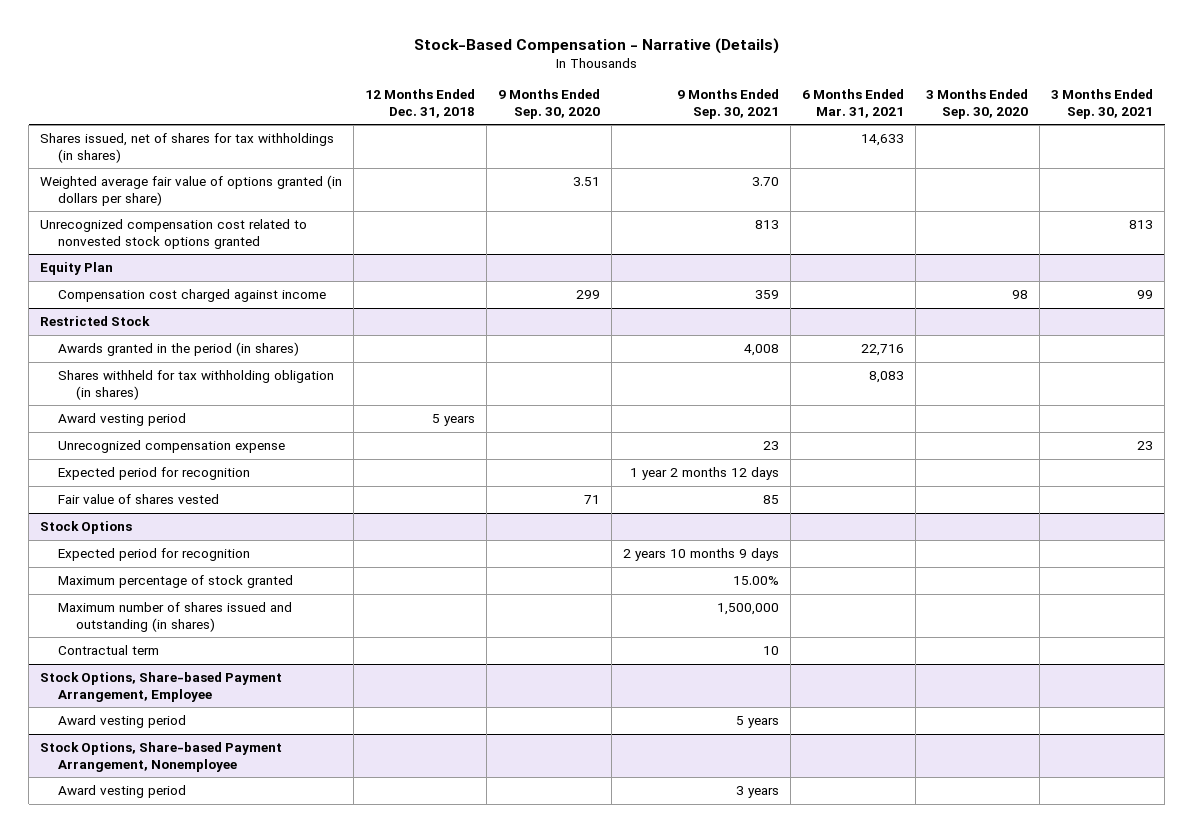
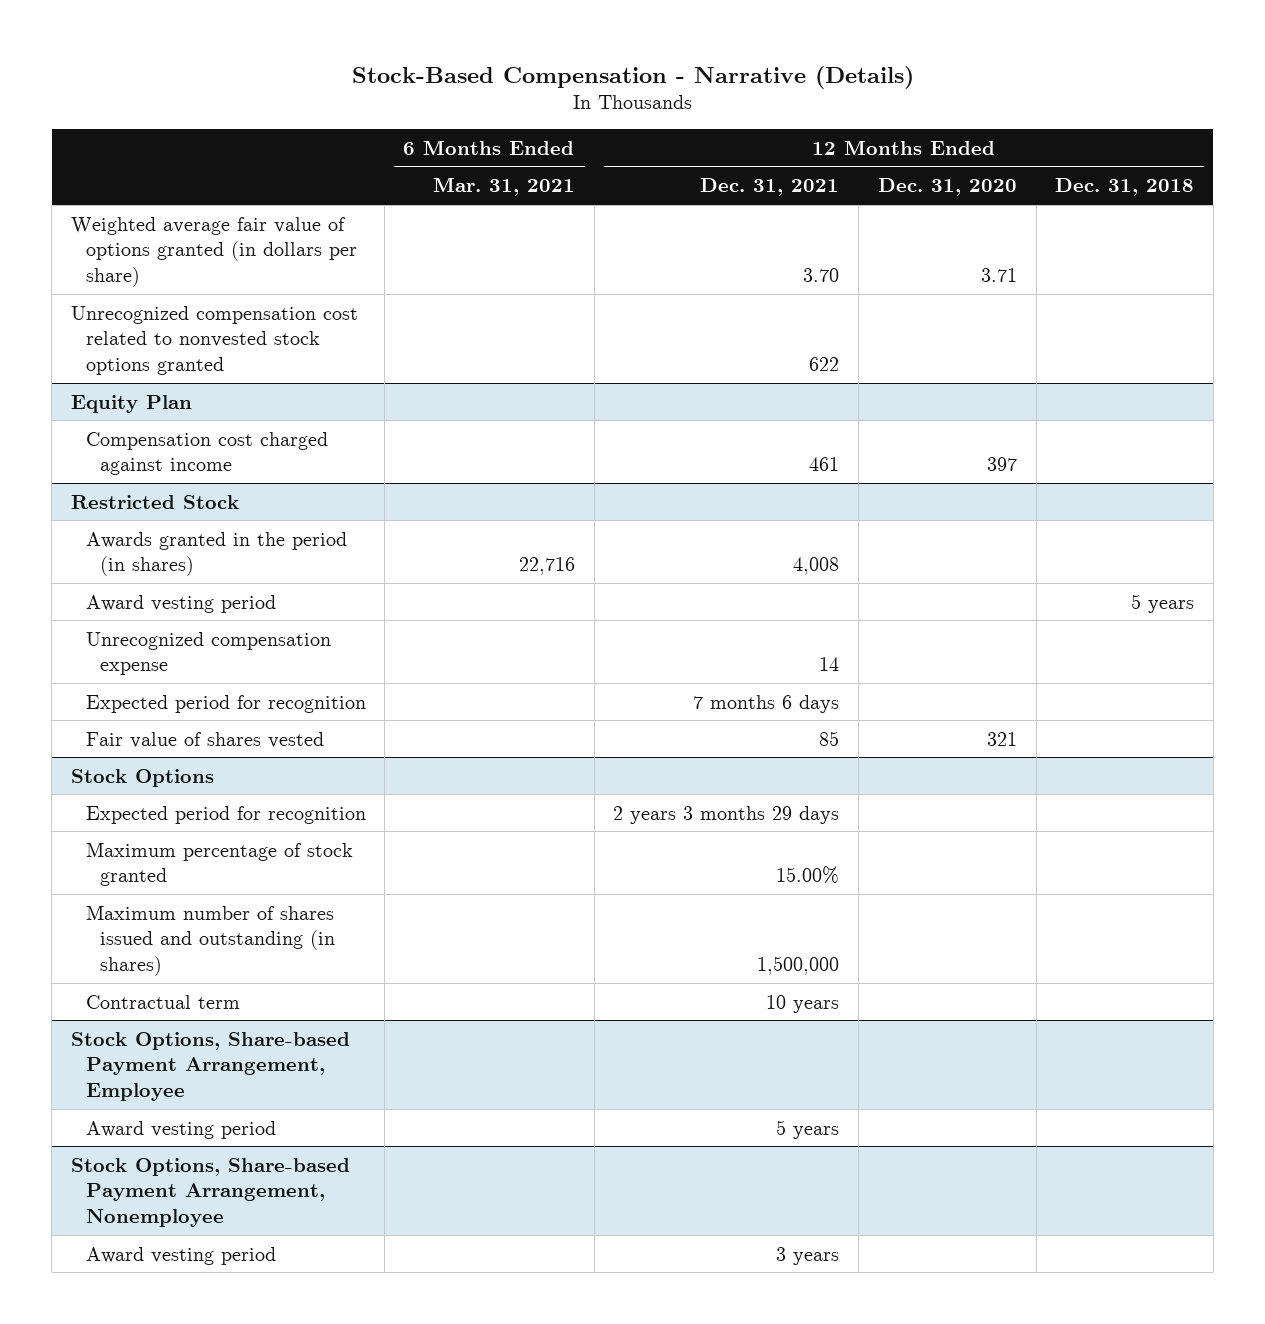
- | 12 Months Ended Dec. 31, 2018 | 9 Months Ended Sep. 30, 2020 | 9 Months Ended Sep. 30, 2021 | 6 Months Ended Mar. 31, 2021 | 3 Months Ended Sep. 30, 2020 | 3 Months Ended Sep. 30, 2021
+ | 6 Months Ended Mar. 31, 2021 | 12 Months Ended Dec. 31, 2021 | 12 Months Ended Dec. 31, 2020 | 12 Months Ended Dec. 31, 2018
- Shares issued, net of shares for tax withholdings (in shares) | | | | 14,633 | |
@ Restricted Stock
- Shares withheld for tax withholding obligation (in shares) | | | | 8,083 | |

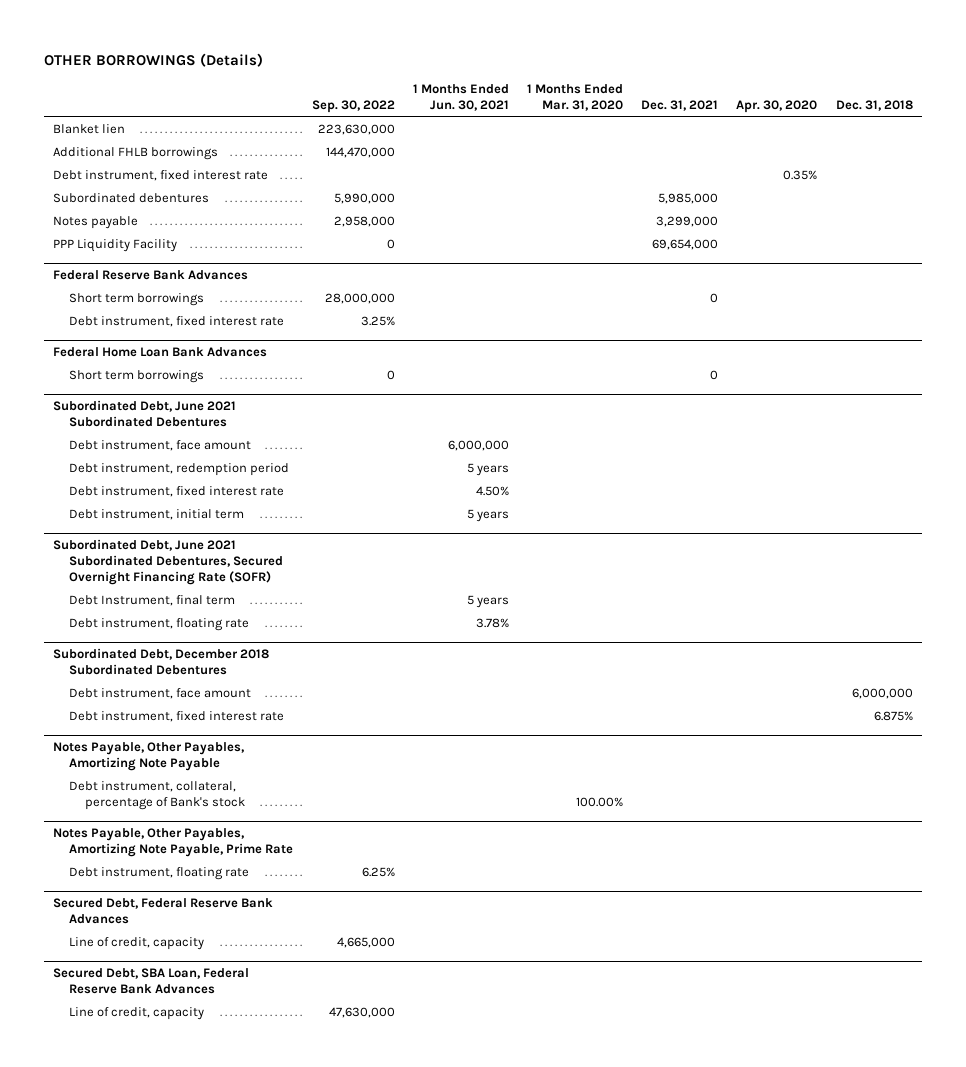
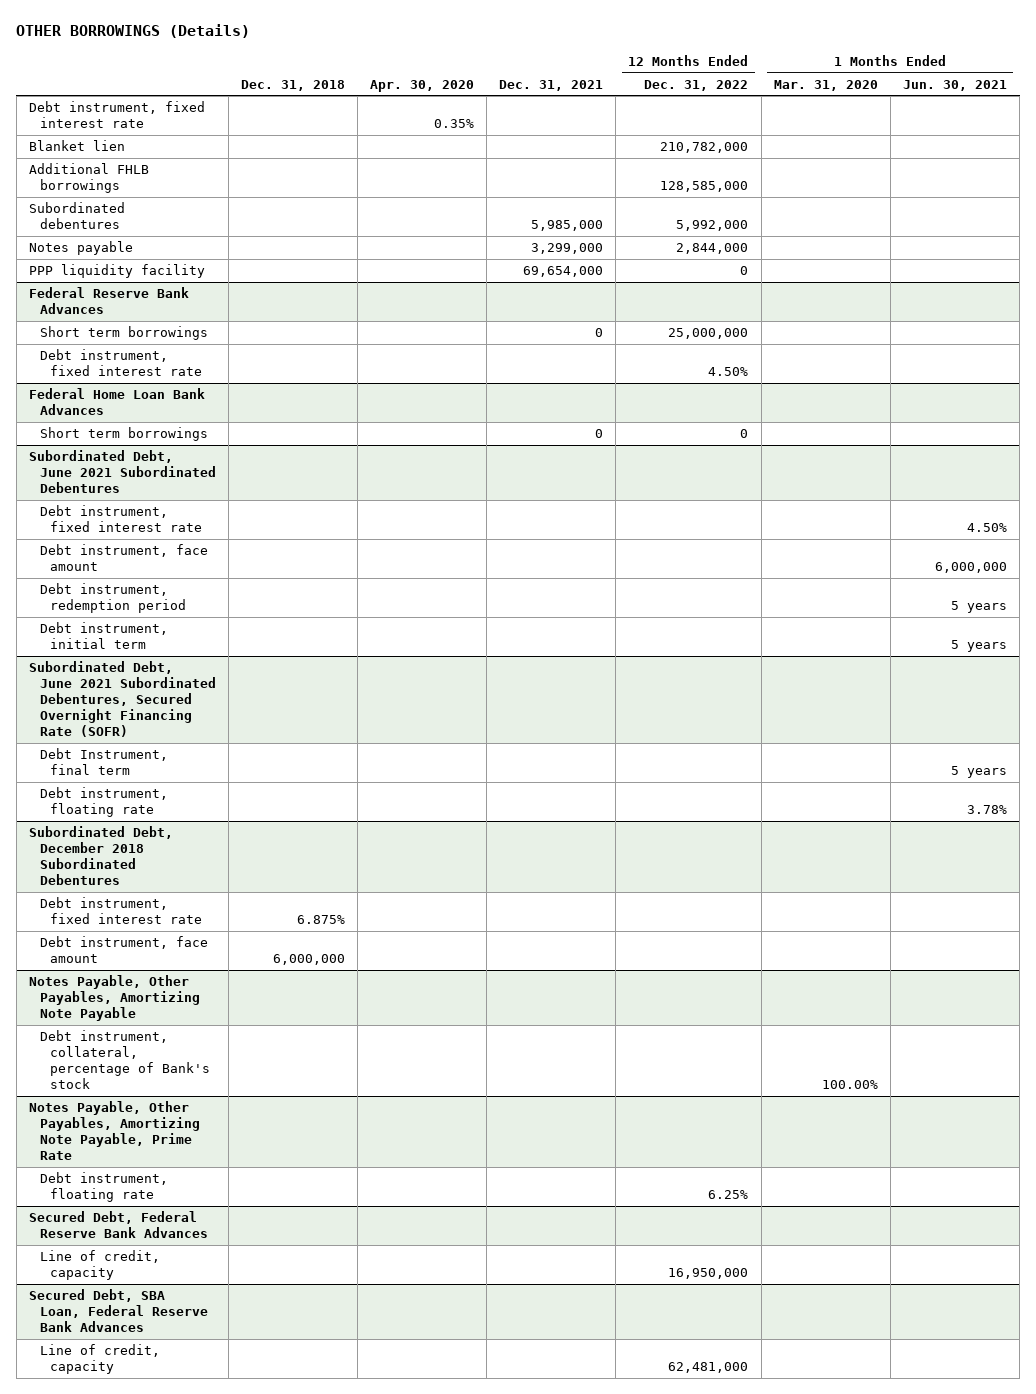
- | Sep. 30, 2022 | 1 Months Ended Jun. 30, 2021 | 1 Months Ended Mar. 31, 2020 | Dec. 31, 2021 | Apr. 30, 2020 | Dec. 31, 2018
+ | Dec. 31, 2018 | Apr. 30, 2020 | Dec. 31, 2021 | 12 Months Ended Dec. 31, 2022 | 1 Months Ended Mar. 31, 2020 | 1 Months Ended Jun. 30, 2021
moved up: Debt instrument, fixed interest rate | | 0.35% | | | |
- PPP Liquidity Facility | 0 | | | 69,654,000 | |
+ PPP liquidity facility | | | 69,654,000 | 0 | |
@ Subordinated Debt, June 2021 Subordinated Debentures
moved up: Debt instrument, fixed interest rate | | | | | | 4.50%
@ Subordinated Debt, December 2018 Subordinated Debentures
moved down: Debt instrument, face amount | 6,000,000 | | | | |

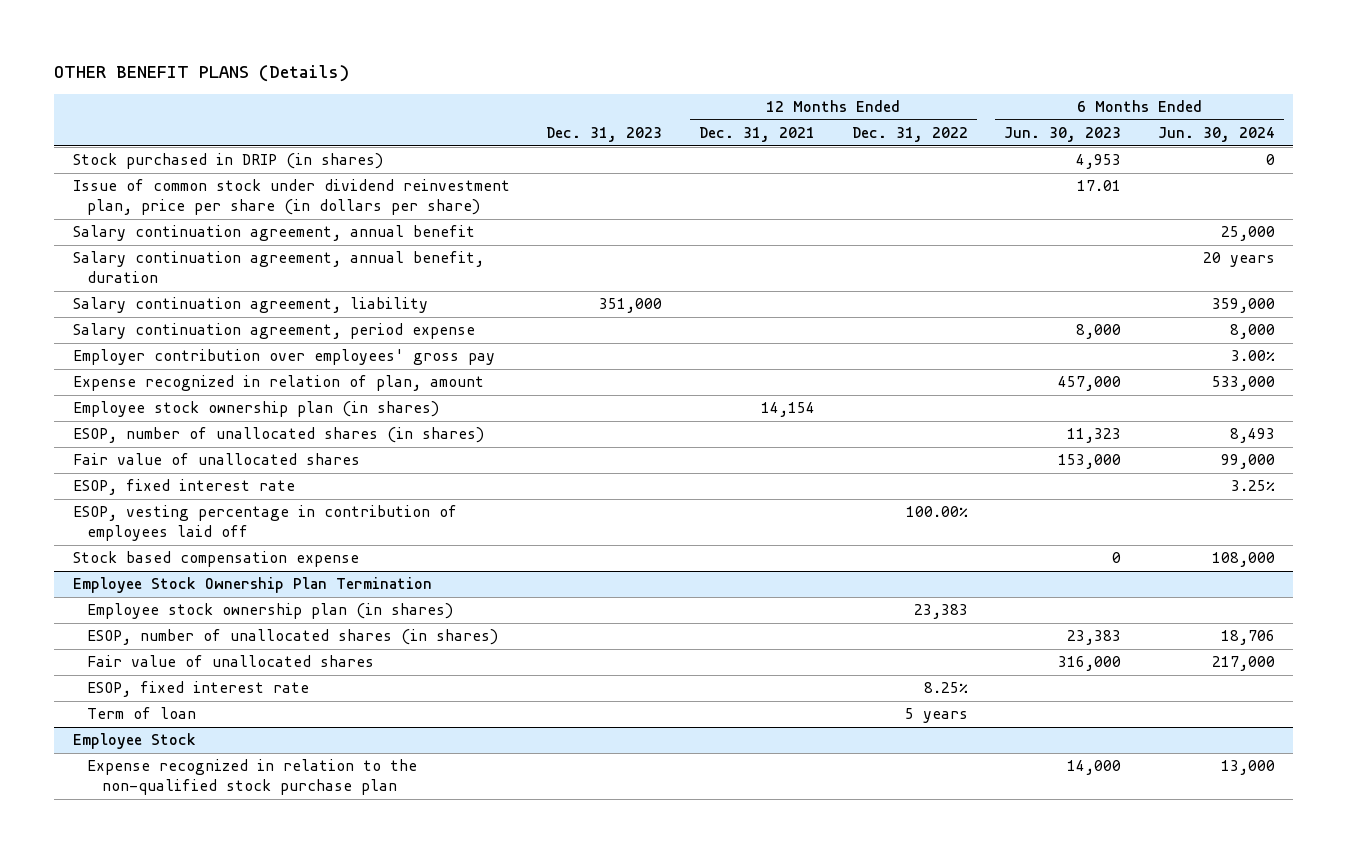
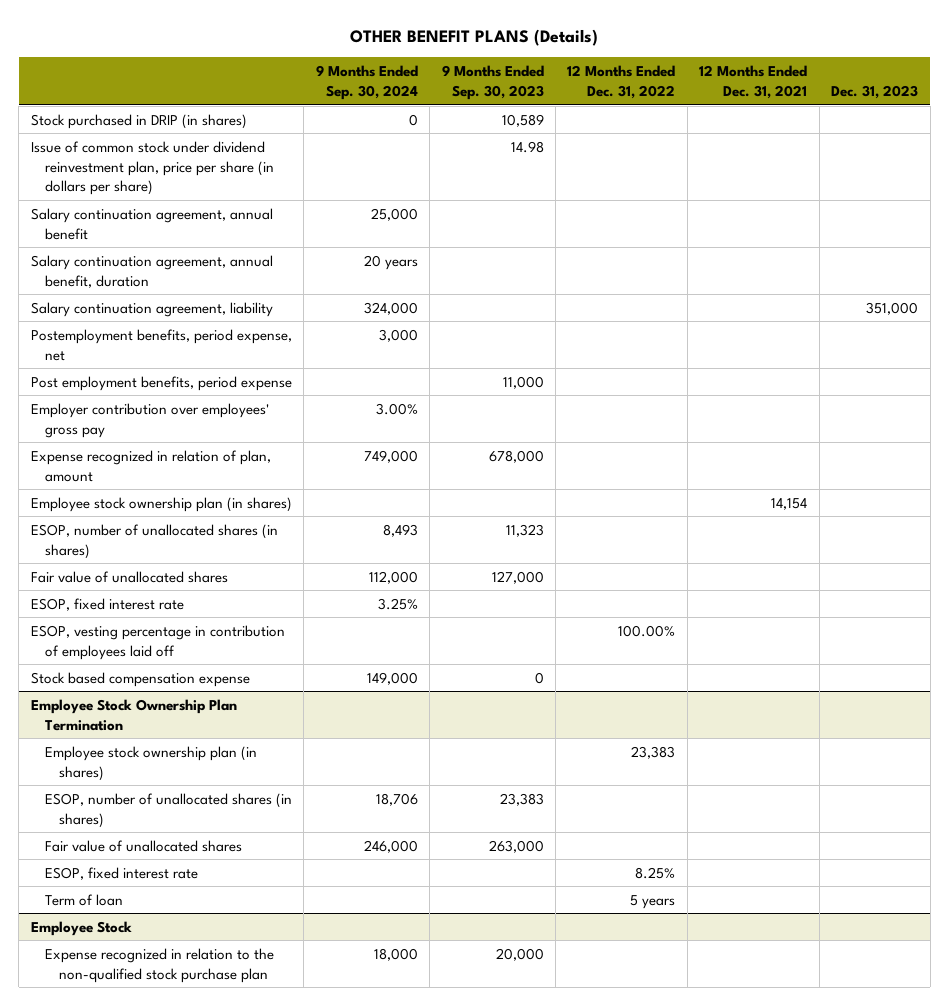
- | Dec. 31, 2023 | 12 Months Ended Dec. 31, 2021 | 12 Months Ended Dec. 31, 2022 | 6 Months Ended Jun. 30, 2023 | 6 Months Ended Jun. 30, 2024
+ | 9 Months Ended Sep. 30, 2024 | 9 Months Ended Sep. 30, 2023 | 12 Months Ended Dec. 31, 2022 | 12 Months Ended Dec. 31, 2021 | Dec. 31, 2023
- Salary continuation agreement, period expense | | | | 8,000 | 8,000
+ Postemployment benefits, period expense, net | 3,000 | | | |
+ Post employment benefits, period expense | | 11,000 | | |

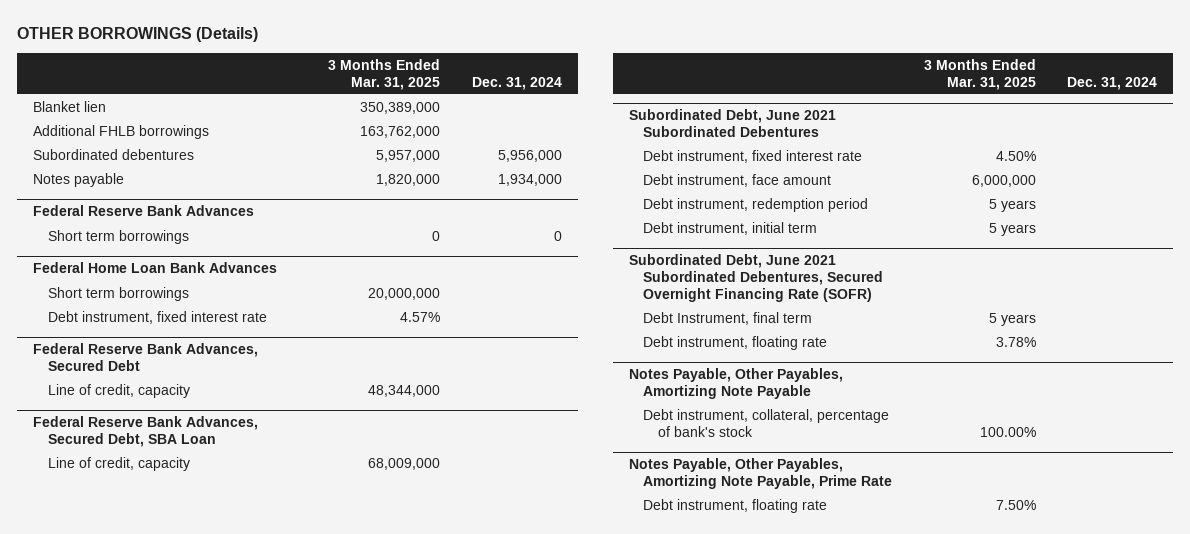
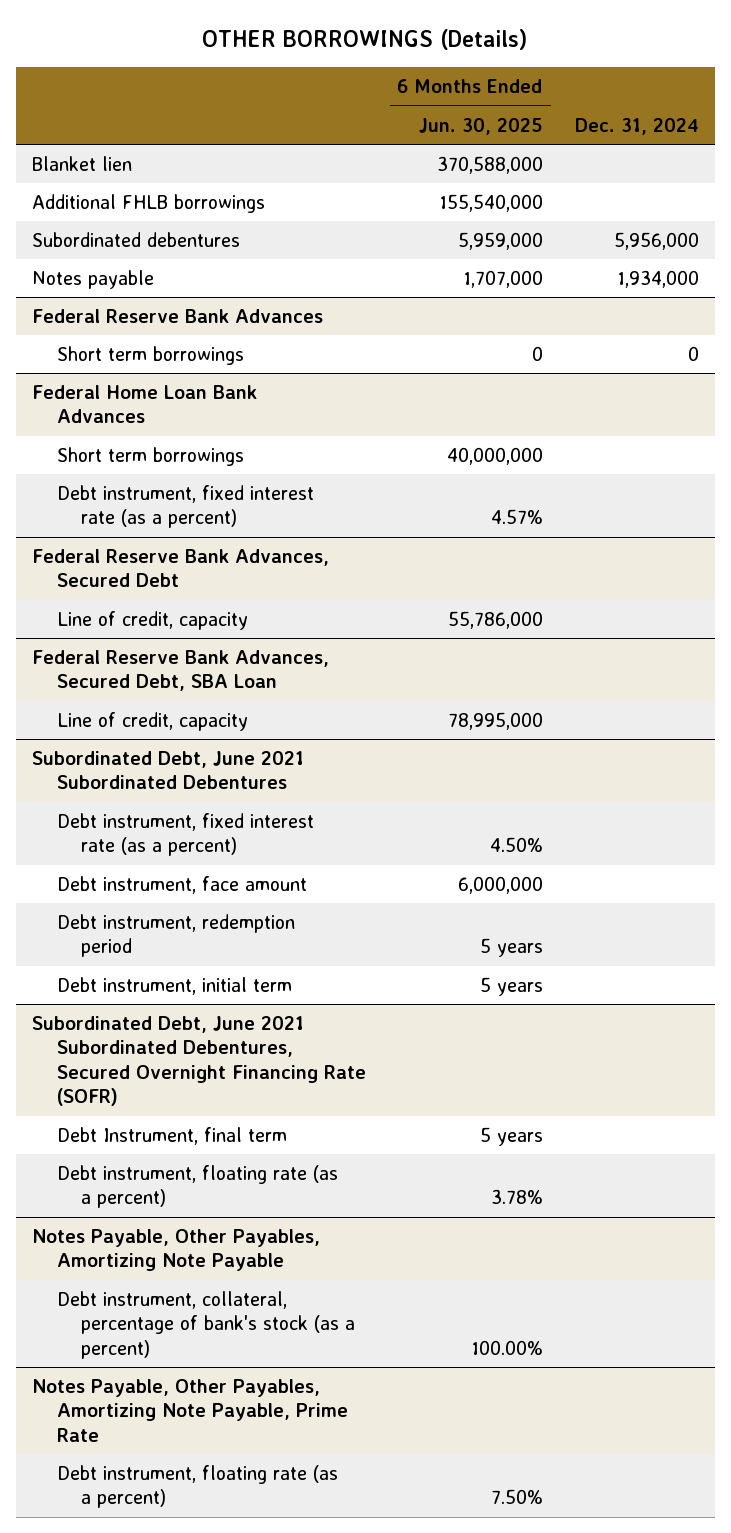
- | 3 Months Ended Mar. 31, 2025 | Dec. 31, 2024
+ | 6 Months Ended Jun. 30, 2025 | Dec. 31, 2024
@ Federal Home Loan Bank Advances
- Debt instrument, fixed interest rate | 4.57% |
+ Debt instrument, fixed interest rate (as a percent) | 4.57% |
@ Subordinated Debt, June 2021 Subordinated Debentures
- Debt instrument, fixed interest rate | 4.50% |
+ Debt instrument, fixed interest rate (as a percent) | 4.50% |
@ Subordinated Debt, June 2021 Subordinated Debentures, Secured Overnight Financing Rate (SOFR)
- Debt instrument, floating rate | 3.78% |
+ Debt instrument, floating rate (as a percent) | 3.78% |
@ Notes Payable, Other Payables, Amortizing Note Payable
- Debt instrument, collateral, percentage of bank's stock | 100.00% |
+ Debt instrument, collateral, percentage of bank's stock (as a percent) | 100.00% |
@ Notes Payable, Other Payables, Amortizing Note Payable, Prime Rate
- Debt instrument, floating rate | 7.50% |
+ Debt instrument, floating rate (as a percent) | 7.50% |

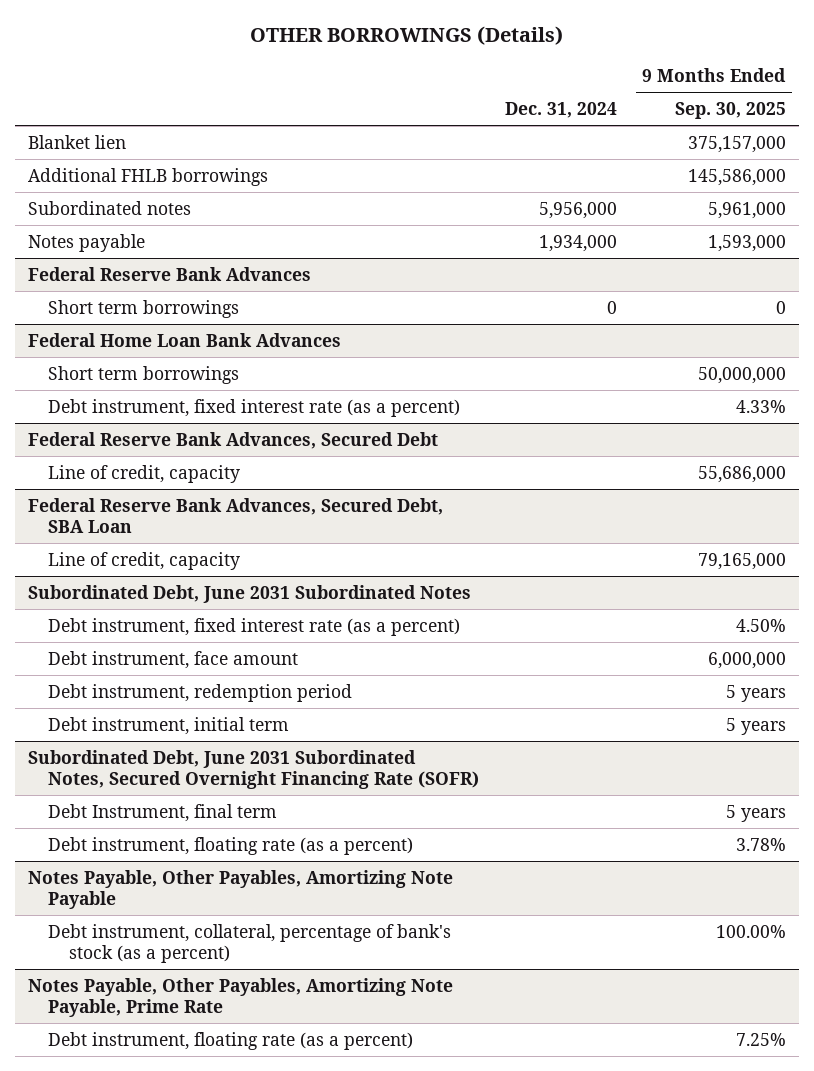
- | 6 Months Ended Jun. 30, 2025 | Dec. 31, 2024
+ | Dec. 31, 2024 | 9 Months Ended Sep. 30, 2025
- Subordinated debentures | 5,959,000 | 5,956,000
+ Subordinated notes | 5,956,000 | 5,961,000
- Subordinated Debt, June 2021 Subordinated Debentures
- Debt instrument, fixed interest rate (as a percent) | 4.50% |
- Debt instrument, face amount | 6,000,000 |
- Debt instrument, redemption period | 5 years |
- Debt instrument, initial term | 5 years |
- Subordinated Debt, June 2021 Subordinated Debentures, Secured Overnight Financing Rate (SOFR)
+ Subordinated Debt, June 2031 Subordinated Notes
+ Debt instrument, fixed interest rate (as a percent) | | 4.50%
+ Debt instrument, face amount | | 6,000,000
+ Debt instrument, redemption period | | 5 years
+ Debt instrument, initial term | | 5 years
+ Subordinated Debt, June 2031 Subordinated Notes, Secured Overnight Financing Rate (SOFR)

